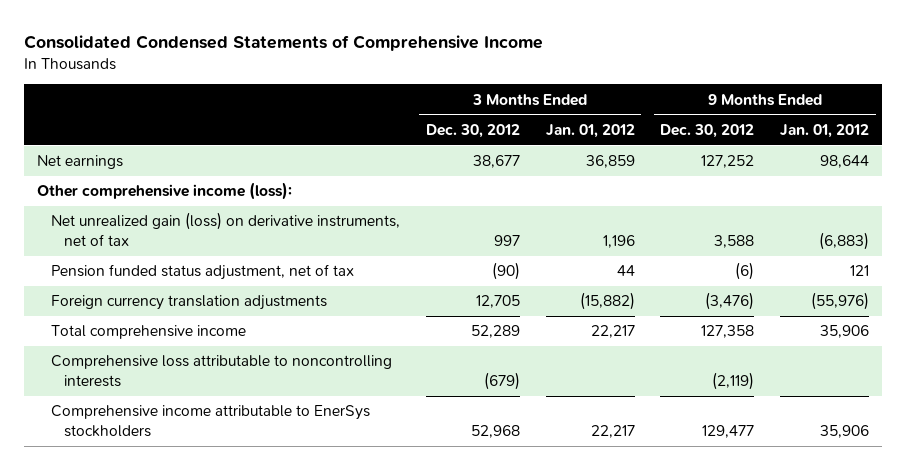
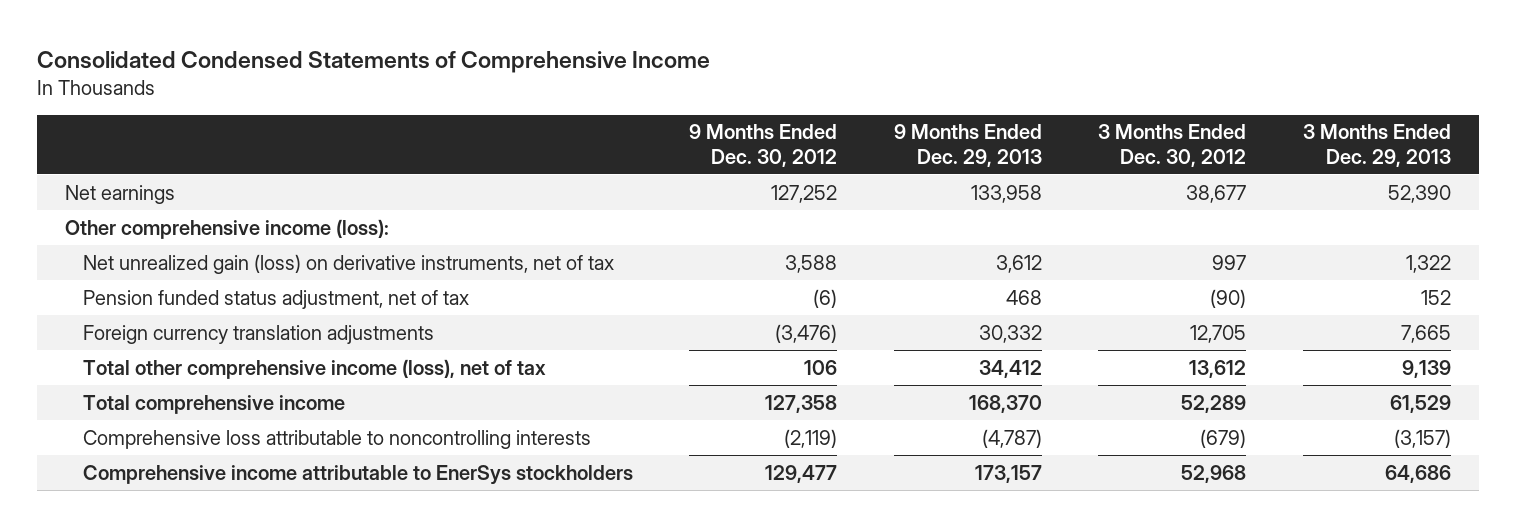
- | 3 Months Ended Dec. 30, 2012 | 3 Months Ended Jan. 01, 2012 | 9 Months Ended Dec. 30, 2012 | 9 Months Ended Jan. 01, 2012
+ | 9 Months Ended Dec. 30, 2012 | 9 Months Ended Dec. 29, 2013 | 3 Months Ended Dec. 30, 2012 | 3 Months Ended Dec. 29, 2013
+ Total other comprehensive income (loss), net of tax | 106 | 34,412 | 13,612 | 9,139

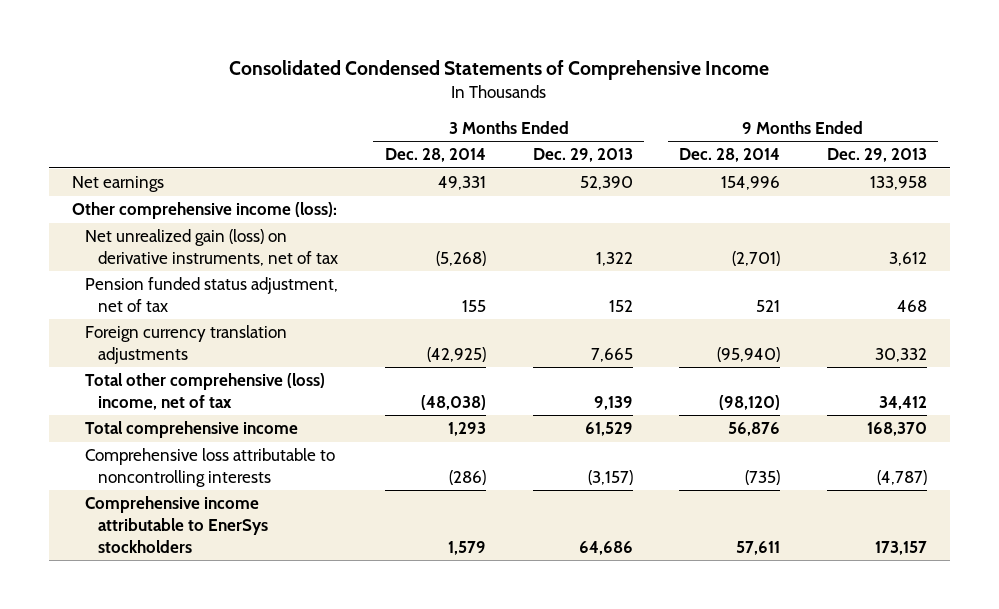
- | 9 Months Ended Dec. 30, 2012 | 9 Months Ended Dec. 29, 2013 | 3 Months Ended Dec. 30, 2012 | 3 Months Ended Dec. 29, 2013
+ | 3 Months Ended Dec. 28, 2014 | 3 Months Ended Dec. 29, 2013 | 9 Months Ended Dec. 28, 2014 | 9 Months Ended Dec. 29, 2013
- Total other comprehensive income (loss), net of tax | 106 | 34,412 | 13,612 | 9,139
+ Total other comprehensive (loss) income, net of tax | (48,038) | 9,139 | (98,120) | 34,412

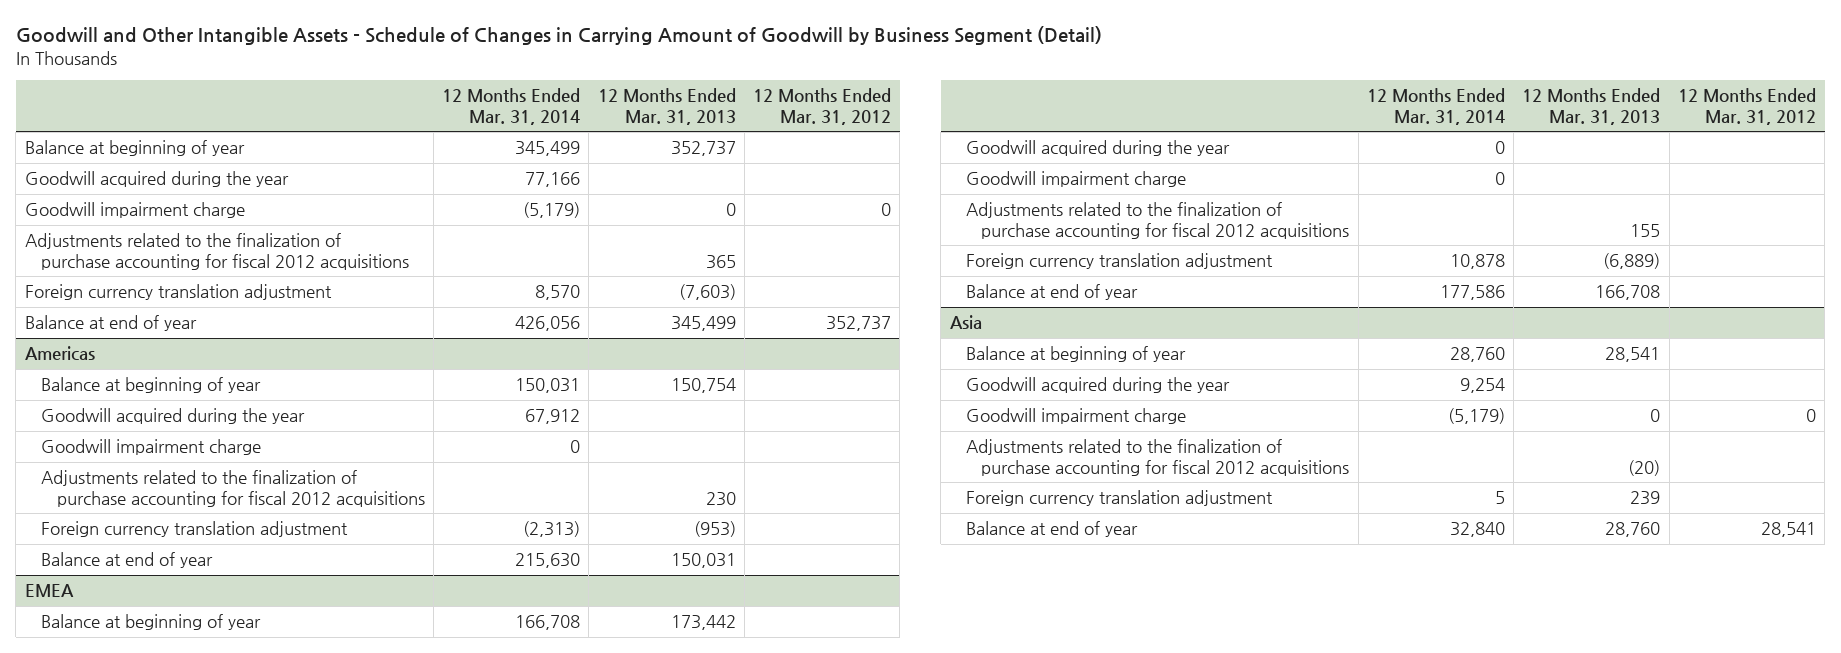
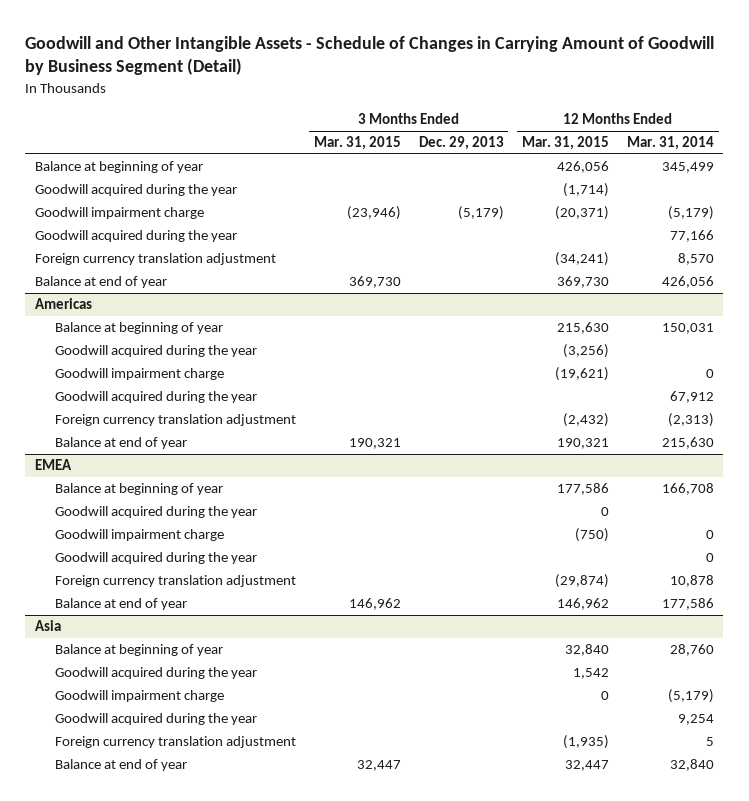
- | 12 Months Ended Mar. 31, 2014 | 12 Months Ended Mar. 31, 2013 | 12 Months Ended Mar. 31, 2012
+ | 3 Months Ended Mar. 31, 2015 | 3 Months Ended Dec. 29, 2013 | 12 Months Ended Mar. 31, 2015 | 12 Months Ended Mar. 31, 2014
+ Goodwill acquired during the year | | | (1,714) |
- Adjustments related to the finalization of purchase accounting for fiscal 2012 acquisitions | | 365 |
moved down: Goodwill acquired during the year | | | | 77,166
@ Americas
+ Goodwill acquired during the year | | | (3,256) |
- Adjustments related to the finalization of purchase accounting for fiscal 2012 acquisitions | | 230 |
moved down: Goodwill acquired during the year | | | | 67,912
@ EMEA
+ Goodwill acquired during the year | | | 0 |
- Adjustments related to the finalization of purchase accounting for fiscal 2012 acquisitions | | 155 |
moved down: Goodwill acquired during the year | | | | 0
@ Asia
+ Goodwill acquired during the year | | | 1,542 |
- Adjustments related to the finalization of purchase accounting for fiscal 2012 acquisitions | | (20) |
moved down: Goodwill acquired during the year | | | | 9,254

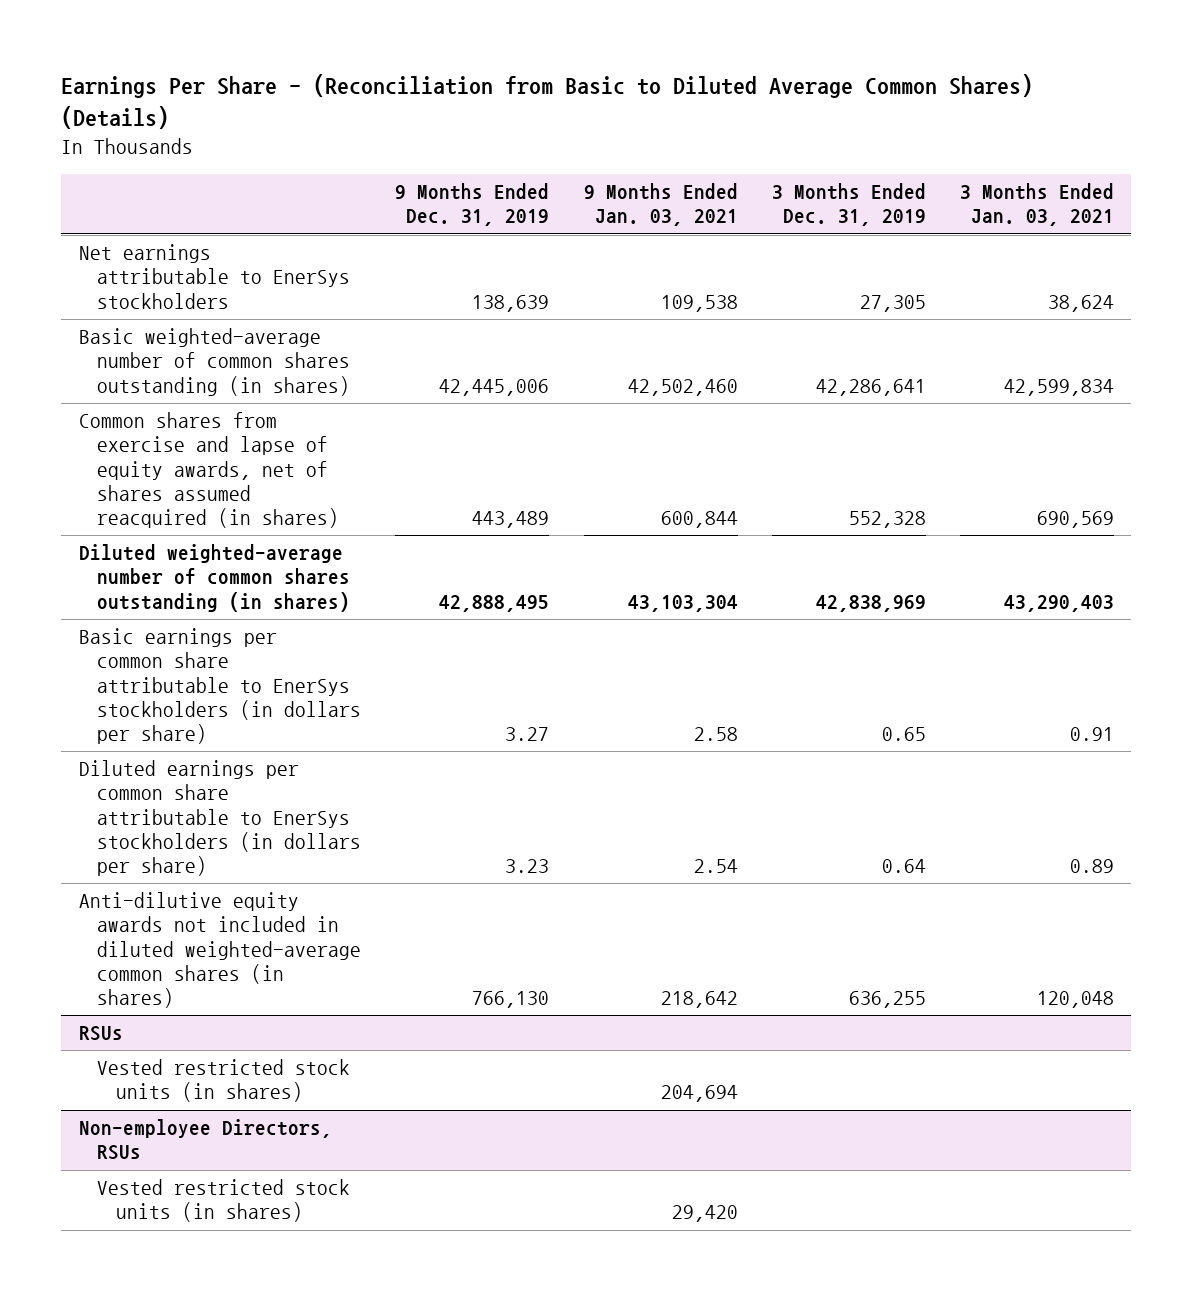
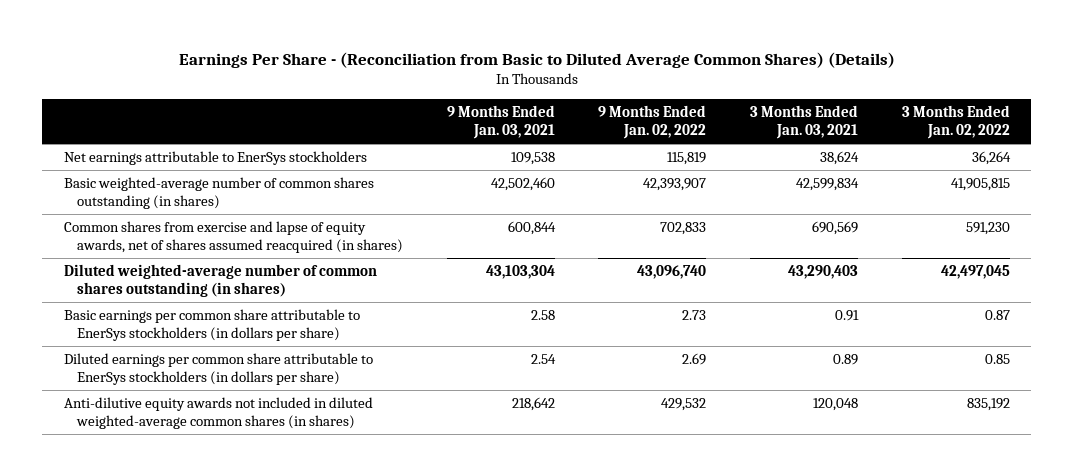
- | 9 Months Ended Dec. 31, 2019 | 9 Months Ended Jan. 03, 2021 | 3 Months Ended Dec. 31, 2019 | 3 Months Ended Jan. 03, 2021
+ | 9 Months Ended Jan. 03, 2021 | 9 Months Ended Jan. 02, 2022 | 3 Months Ended Jan. 03, 2021 | 3 Months Ended Jan. 02, 2022
- RSUs
- Vested restricted stock units (in shares) | | 204,694 | |
- Non-employee Directors, RSUs
- Vested restricted stock units (in shares) | | 29,420 | |

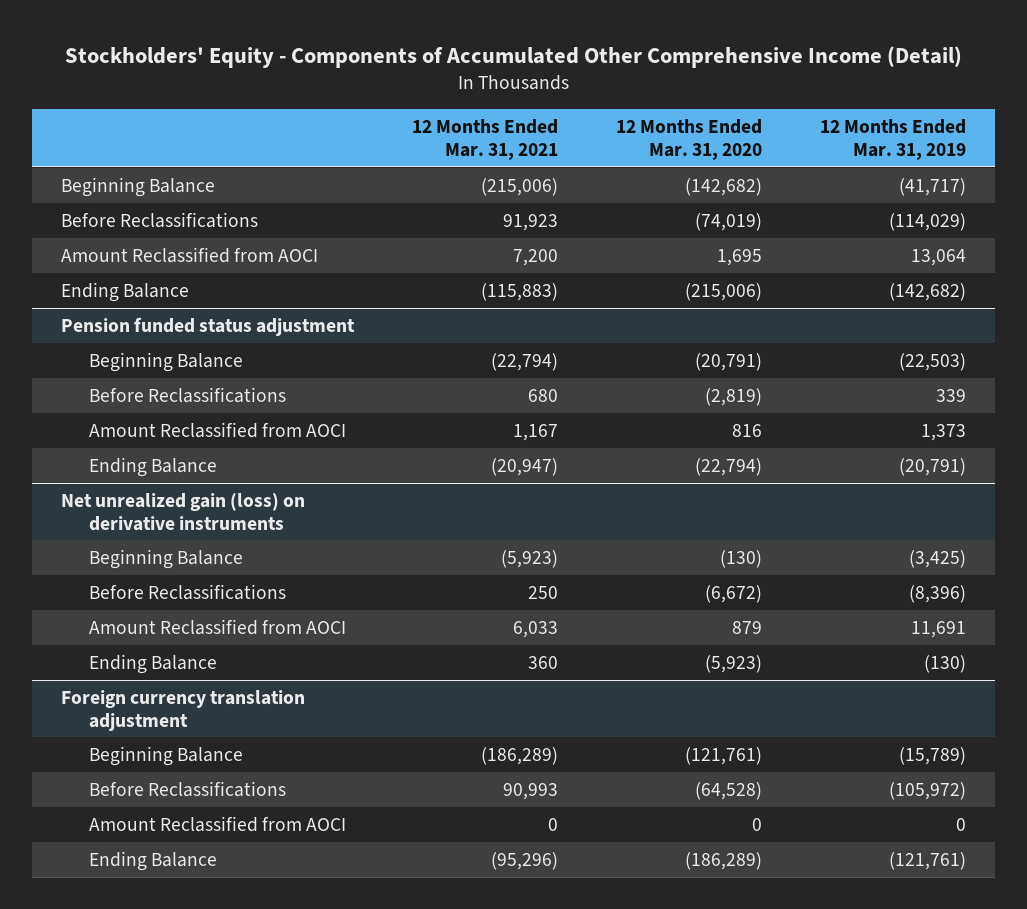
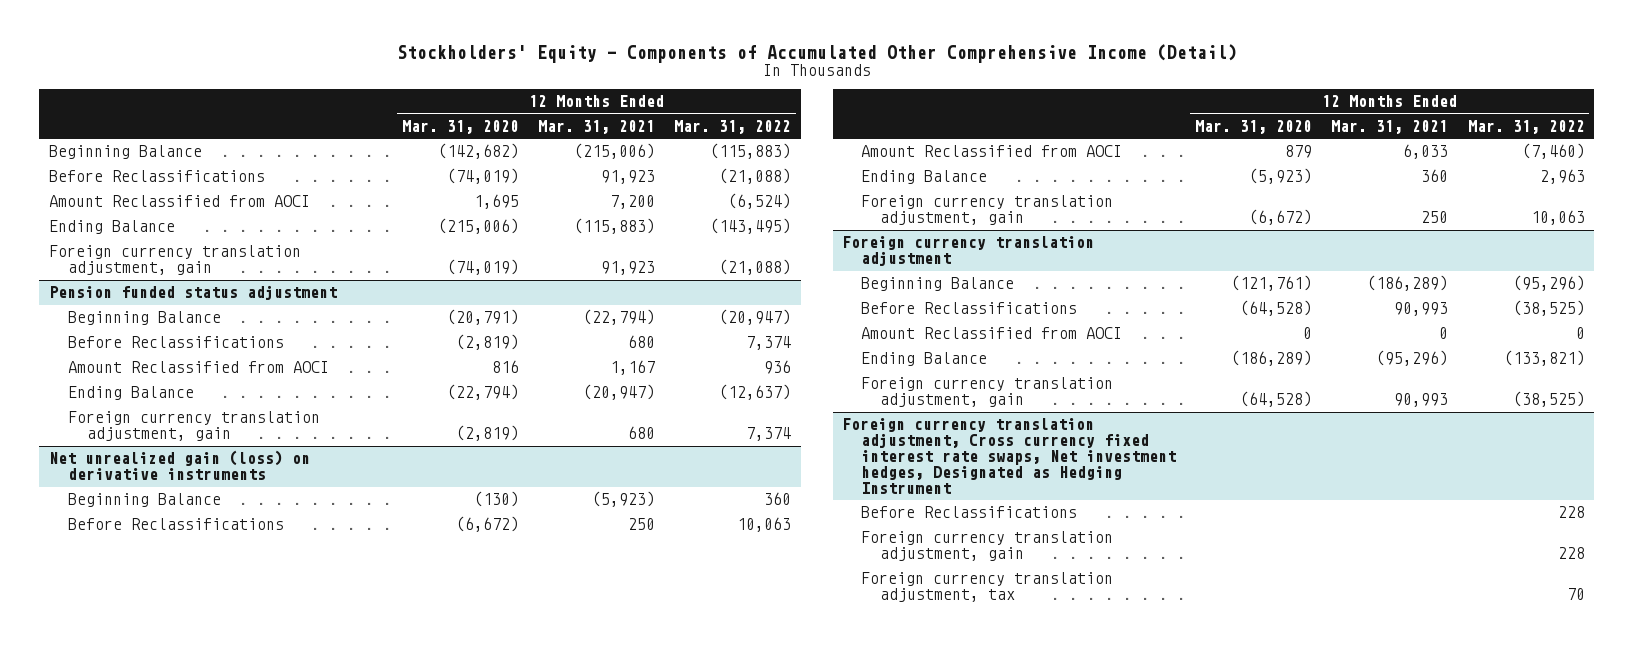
- | 12 Months Ended Mar. 31, 2021 | 12 Months Ended Mar. 31, 2020 | 12 Months Ended Mar. 31, 2019
+ | 12 Months Ended Mar. 31, 2020 | 12 Months Ended Mar. 31, 2021 | 12 Months Ended Mar. 31, 2022
+ Foreign currency translation adjustment, gain | (74,019) | 91,923 | (21,088)
@ Pension funded status adjustment
+ Foreign currency translation adjustment, gain | (2,819) | 680 | 7,374
@ Net unrealized gain (loss) on derivative instruments
+ Foreign currency translation adjustment, gain | (6,672) | 250 | 10,063
@ Foreign currency translation adjustment
+ Foreign currency translation adjustment, gain | (64,528) | 90,993 | (38,525)
+ Foreign currency translation adjustment, Cross currency fixed interest rate swaps, Net investment hedges, Designated as Hedging Instrument
+ Before Reclassifications | | | 228
+ Foreign currency translation adjustment, gain | | | 228
+ Foreign currency translation adjustment, tax | | | 70

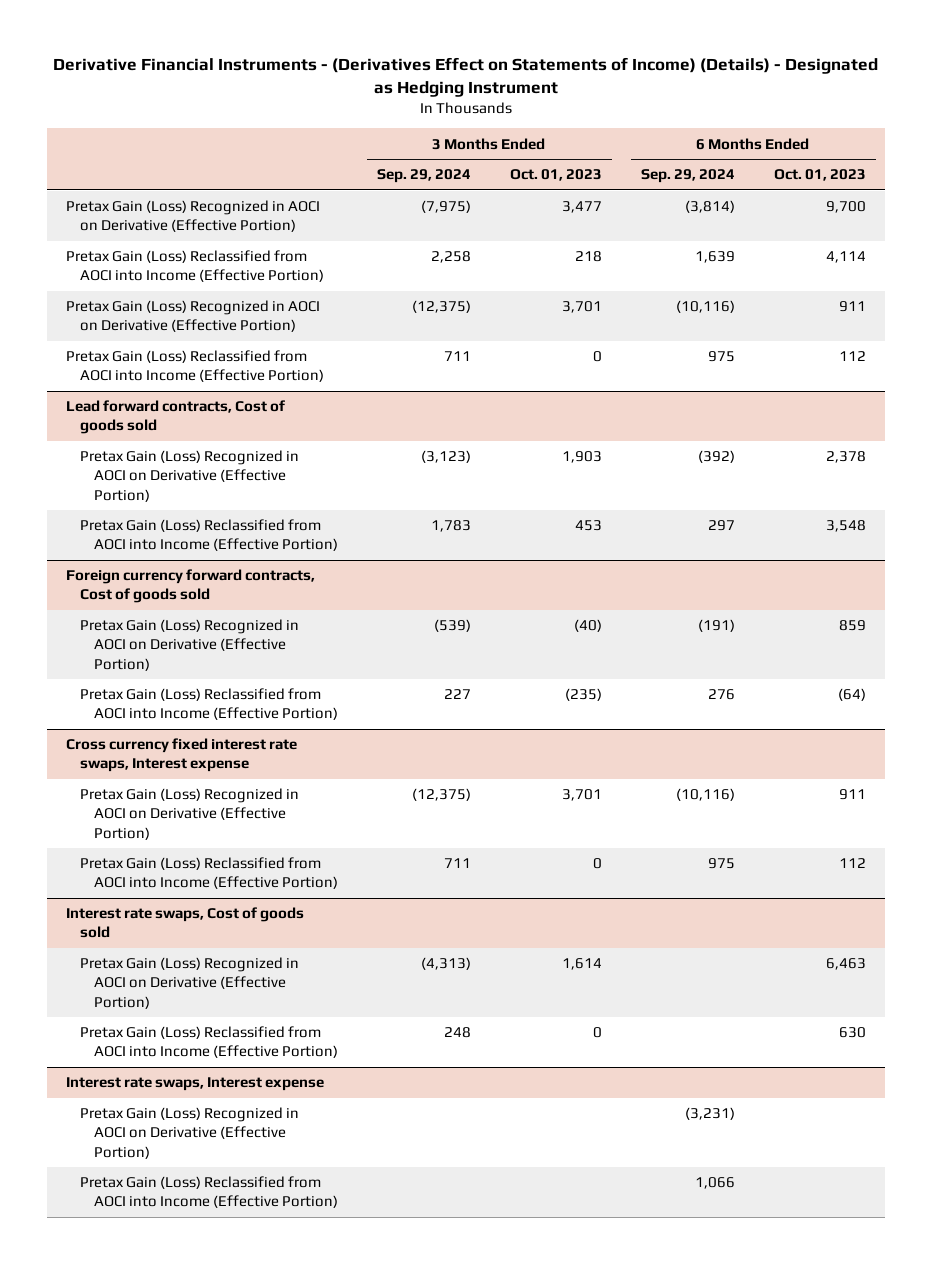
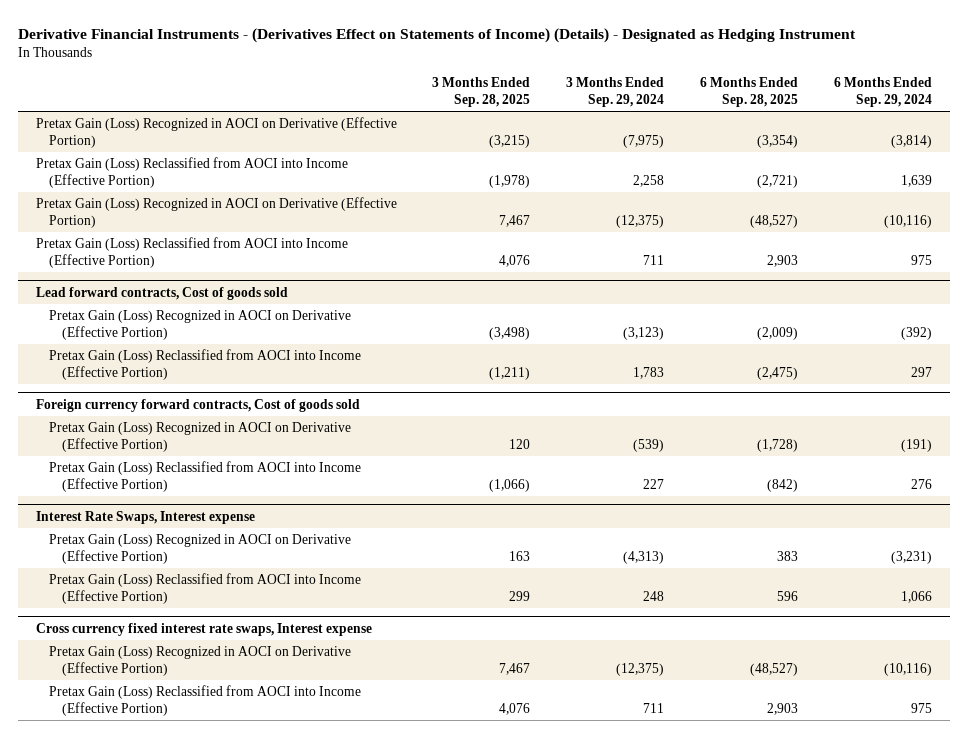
- | 3 Months Ended Sep. 29, 2024 | 3 Months Ended Oct. 01, 2023 | 6 Months Ended Sep. 29, 2024 | 6 Months Ended Oct. 01, 2023
+ | 3 Months Ended Sep. 28, 2025 | 3 Months Ended Sep. 29, 2024 | 6 Months Ended Sep. 28, 2025 | 6 Months Ended Sep. 29, 2024
+ Interest Rate Swaps, Interest expense
+ Pretax Gain (Loss) Recognized in AOCI on Derivative (Effective Portion) | 163 | (4,313) | 383 | (3,231)
+ Pretax Gain (Loss) Reclassified from AOCI into Income (Effective Portion) | 299 | 248 | 596 | 1,066
- Interest rate swaps, Cost of goods sold
- Pretax Gain (Loss) Recognized in AOCI on Derivative (Effective Portion) | (4,313) | 1,614 | | 6,463
- Pretax Gain (Loss) Reclassified from AOCI into Income (Effective Portion) | 248 | 0 | | 630
- Interest rate swaps, Interest expense
- Pretax Gain (Loss) Recognized in AOCI on Derivative (Effective Portion) | | | (3,231) |
- Pretax Gain (Loss) Reclassified from AOCI into Income (Effective Portion) | | | 1,066 |

